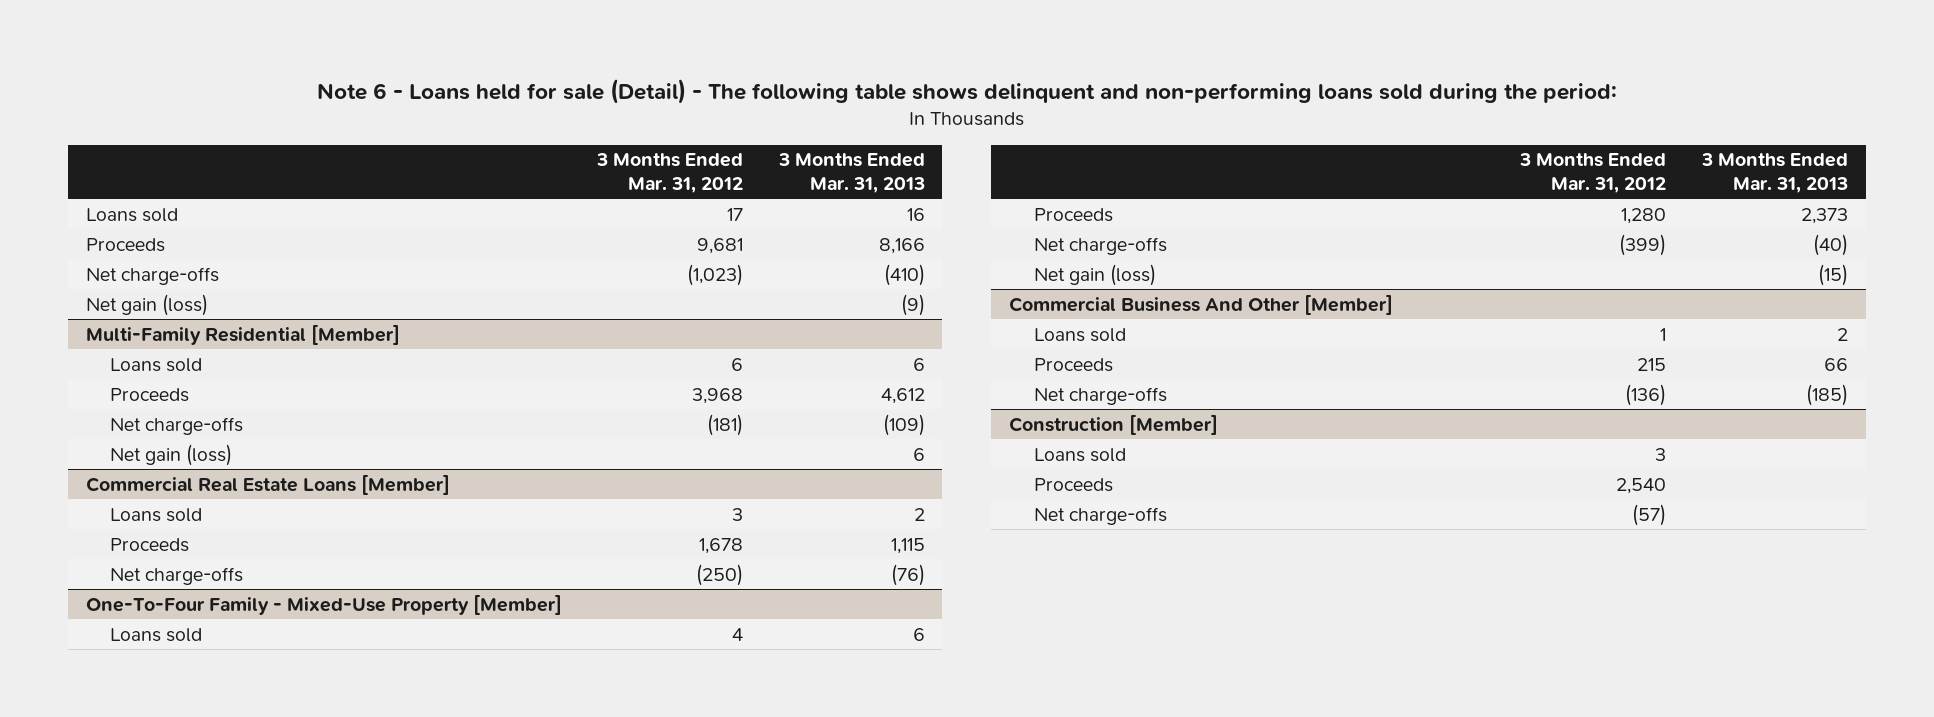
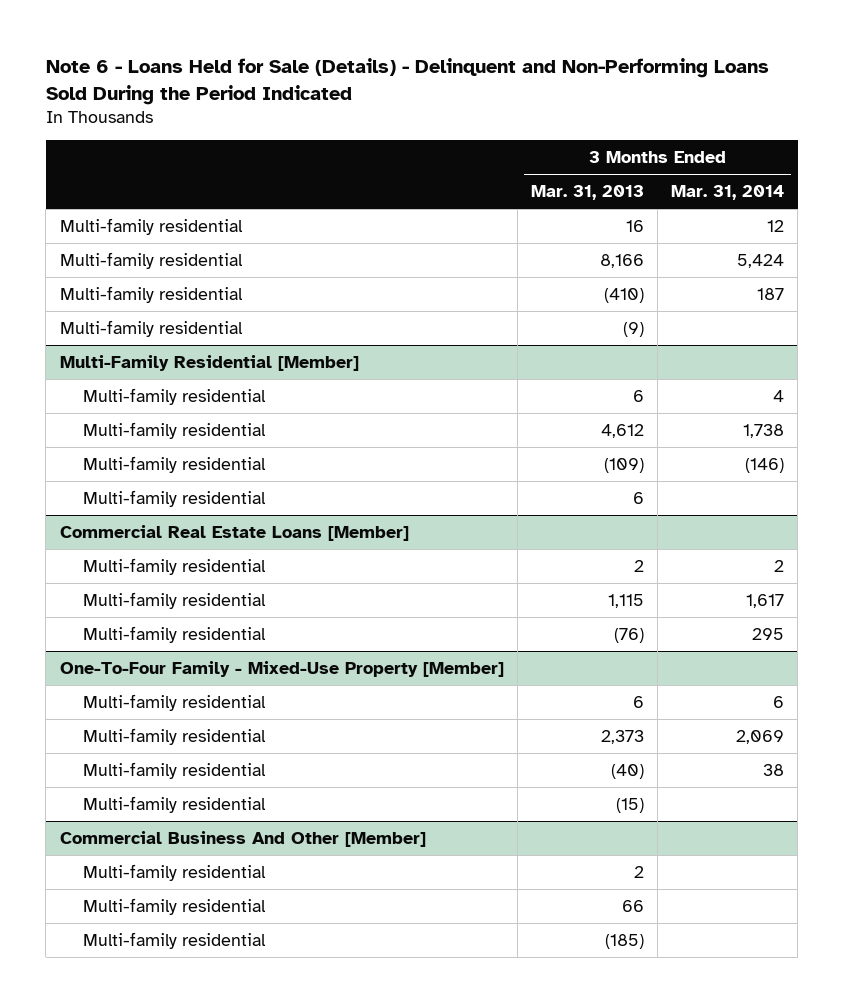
- Note 6 - Loans held for sale (Detail) - The following table shows delinquent and non-performing loans sold during the period:
+ Note 6 - Loans Held for Sale (Details) - Delinquent and Non-Performing Loans Sold During the Period Indicated
- | 3 Months Ended Mar. 31, 2012 | 3 Months Ended Mar. 31, 2013
+ | 3 Months Ended Mar. 31, 2013 | 3 Months Ended Mar. 31, 2014
- Loans sold | 17 | 16
- Proceeds | 9,681 | 8,166
- Net charge-offs | (1,023) | (410)
- Net gain (loss) | | (9)
+ Multi-family residential | 16 | 12
+ Multi-family residential | 8,166 | 5,424
+ Multi-family residential | (410) | 187
+ Multi-family residential | (9) |
@ Multi-Family Residential [Member]
- Loans sold | 6 | 6
- Proceeds | 3,968 | 4,612
- Net charge-offs | (181) | (109)
- Net gain (loss) | | 6
+ Multi-family residential | 6 | 4
+ Multi-family residential | 4,612 | 1,738
+ Multi-family residential | (109) | (146)
+ Multi-family residential | 6 |
@ Commercial Real Estate Loans [Member]
- Loans sold | 3 | 2
- Proceeds | 1,678 | 1,115
- Net charge-offs | (250) | (76)
+ Multi-family residential | 2 | 2
+ Multi-family residential | 1,115 | 1,617
+ Multi-family residential | (76) | 295
@ One-To-Four Family - Mixed-Use Property [Member]
- Loans sold | 4 | 6
- Proceeds | 1,280 | 2,373
- Net charge-offs | (399) | (40)
- Net gain (loss) | | (15)
+ Multi-family residential | 6 | 6
+ Multi-family residential | 2,373 | 2,069
+ Multi-family residential | (40) | 38
+ Multi-family residential | (15) |
@ Commercial Business And Other [Member]
- Loans sold | 1 | 2
- Proceeds | 215 | 66
- Net charge-offs | (136) | (185)
- Construction [Member]
- Loans sold | 3 |
- Proceeds | 2,540 |
- Net charge-offs | (57) |
@ Commercial Business And Other [Member]
+ Multi-family residential | 2 |
+ Multi-family residential | 66 |
+ Multi-family residential | (185) |

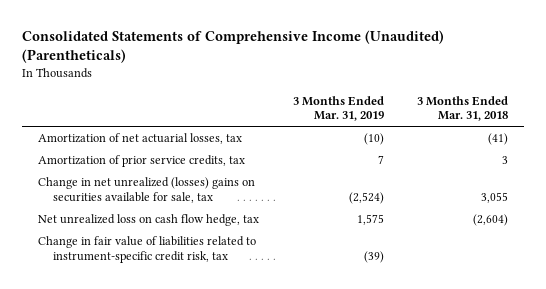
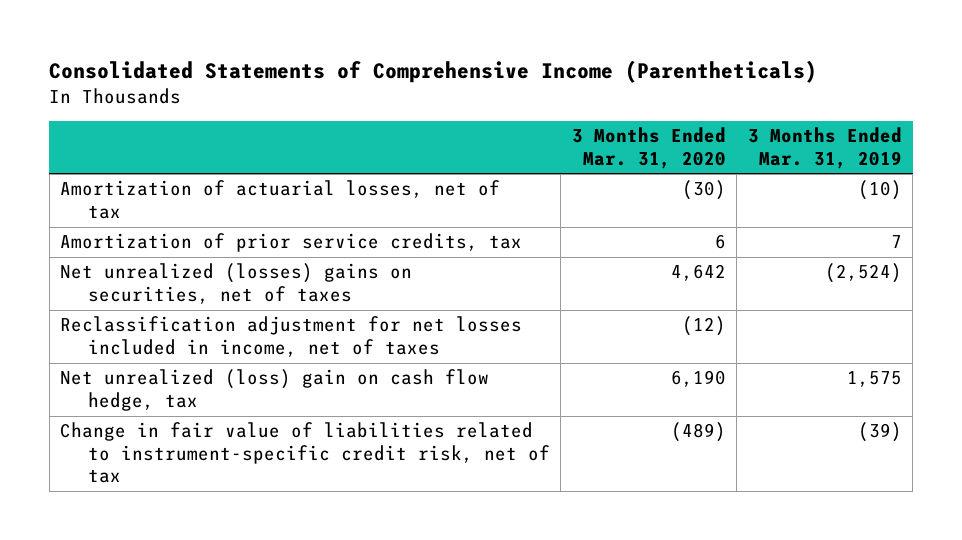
- Consolidated Statements of Comprehensive Income (Unaudited) (Parentheticals)
+ Consolidated Statements of Comprehensive Income (Parentheticals)
- | 3 Months Ended Mar. 31, 2019 | 3 Months Ended Mar. 31, 2018
+ | 3 Months Ended Mar. 31, 2020 | 3 Months Ended Mar. 31, 2019
- Amortization of net actuarial losses, tax | (10) | (41)
+ Amortization of actuarial losses, net of tax | (30) | (10)
- Change in net unrealized (losses) gains on securities available for sale, tax | (2,524) | 3,055
- Net unrealized loss on cash flow hedge, tax | 1,575 | (2,604)
- Change in fair value of liabilities related to instrument-specific credit risk, tax | (39) |
+ Net unrealized (losses) gains on securities, net of taxes | 4,642 | (2,524)
+ Reclassification adjustment for net losses included in income, net of taxes | (12) |
+ Net unrealized (loss) gain on cash flow hedge, tax | 6,190 | 1,575
+ Change in fair value of liabilities related to instrument-specific credit risk, net of tax | (489) | (39)

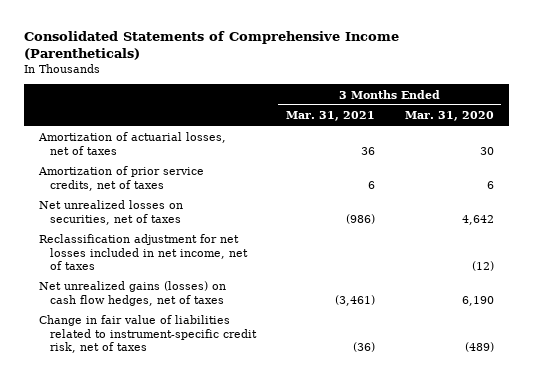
- | 3 Months Ended Mar. 31, 2020 | 3 Months Ended Mar. 31, 2019
+ | 3 Months Ended Mar. 31, 2021 | 3 Months Ended Mar. 31, 2020
- Amortization of actuarial losses, net of tax | (30) | (10)
- Amortization of prior service credits, tax | 6 | 7
- Net unrealized (losses) gains on securities, net of taxes | 4,642 | (2,524)
- Reclassification adjustment for net losses included in income, net of taxes | (12) |
- Net unrealized (loss) gain on cash flow hedge, tax | 6,190 | 1,575
- Change in fair value of liabilities related to instrument-specific credit risk, net of tax | (489) | (39)
+ Amortization of actuarial losses, net of taxes | 36 | 30
+ Amortization of prior service credits, net of taxes | 6 | 6
+ Net unrealized losses on securities, net of taxes | (986) | 4,642
+ Reclassification adjustment for net losses included in net income, net of taxes | | (12)
+ Net unrealized gains (losses) on cash flow hedges, net of taxes | (3,461) | 6,190
+ Change in fair value of liabilities related to instrument-specific credit risk, net of taxes | (36) | (489)

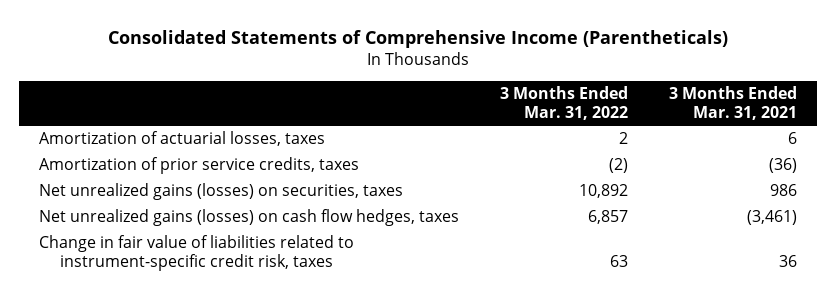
- | 3 Months Ended Mar. 31, 2021 | 3 Months Ended Mar. 31, 2020
+ | 3 Months Ended Mar. 31, 2022 | 3 Months Ended Mar. 31, 2021
- Amortization of actuarial losses, net of taxes | 36 | 30
- Amortization of prior service credits, net of taxes | 6 | 6
- Net unrealized losses on securities, net of taxes | (986) | 4,642
- Reclassification adjustment for net losses included in net income, net of taxes | | (12)
- Net unrealized gains (losses) on cash flow hedges, net of taxes | (3,461) | 6,190
- Change in fair value of liabilities related to instrument-specific credit risk, net of taxes | (36) | (489)
+ Amortization of actuarial losses, taxes | 2 | 6
+ Amortization of prior service credits, taxes | (2) | (36)
+ Net unrealized gains (losses) on securities, taxes | 10,892 | 986
+ Net unrealized gains (losses) on cash flow hedges, taxes | 6,857 | (3,461)
+ Change in fair value of liabilities related to instrument-specific credit risk, taxes | 63 | 36

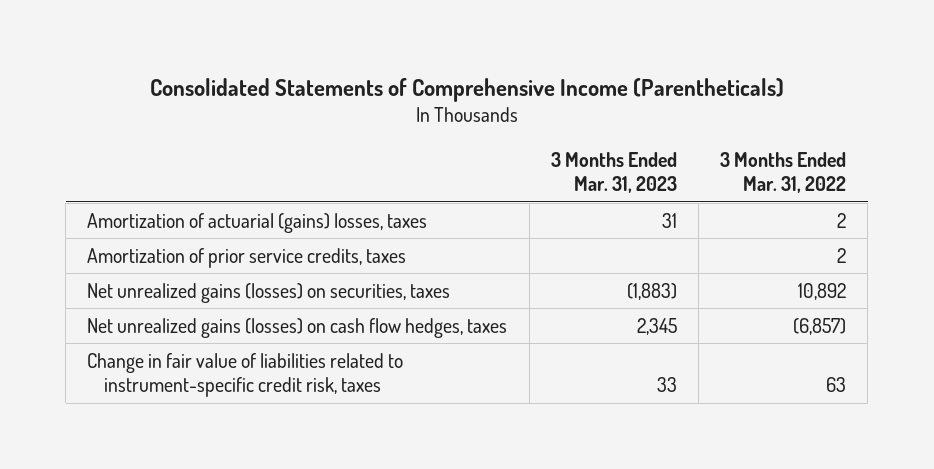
- | 3 Months Ended Mar. 31, 2022 | 3 Months Ended Mar. 31, 2021
+ | 3 Months Ended Mar. 31, 2023 | 3 Months Ended Mar. 31, 2022
- Amortization of actuarial losses, taxes | 2 | 6
- Amortization of prior service credits, taxes | (2) | (36)
+ Amortization of actuarial (gains) losses, taxes | 31 | 2
+ Amortization of prior service credits, taxes | | 2
- Net unrealized gains (losses) on cash flow hedges, taxes | 6,857 | (3,461)
+ Net unrealized gains (losses) on cash flow hedges, taxes | 2,345 | (6,857)

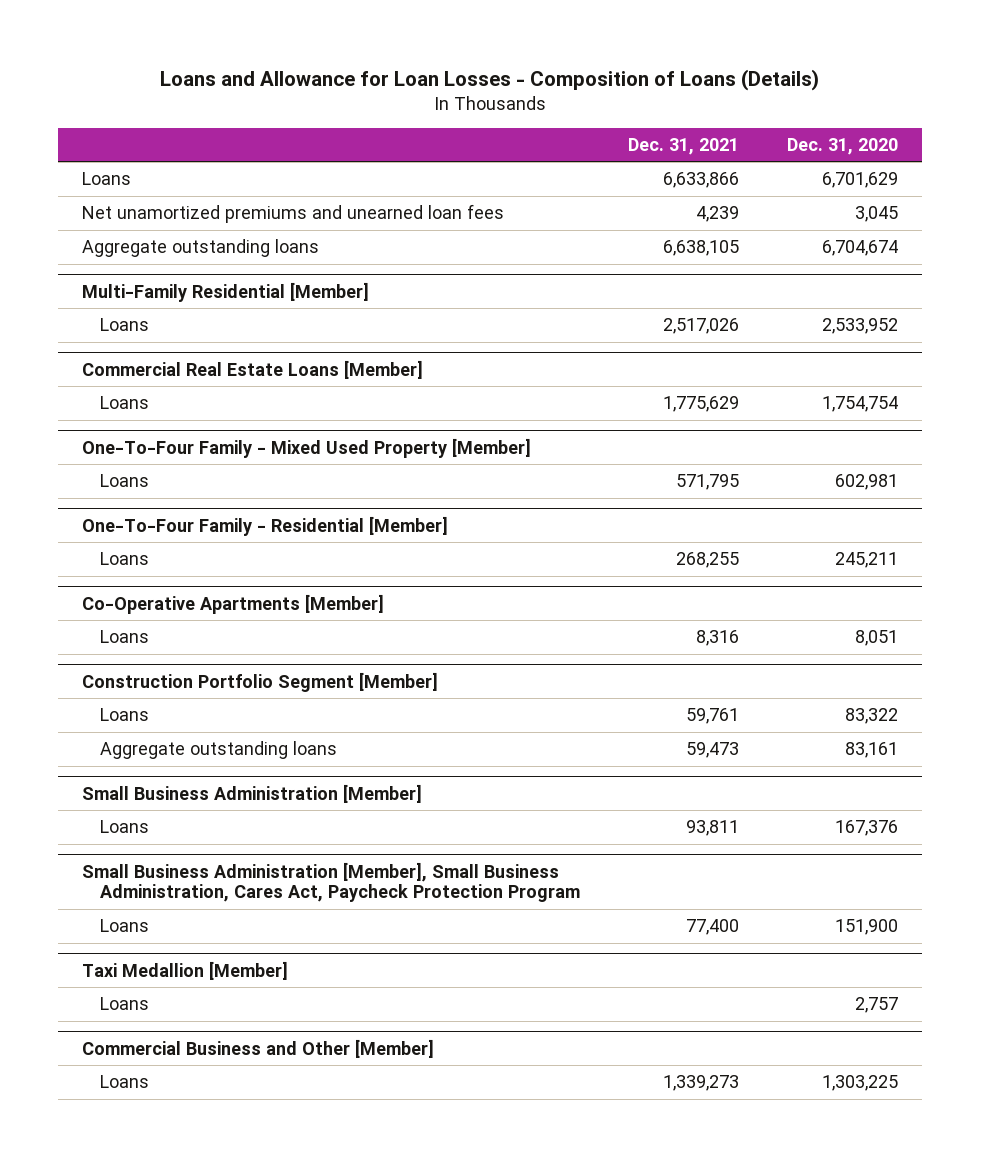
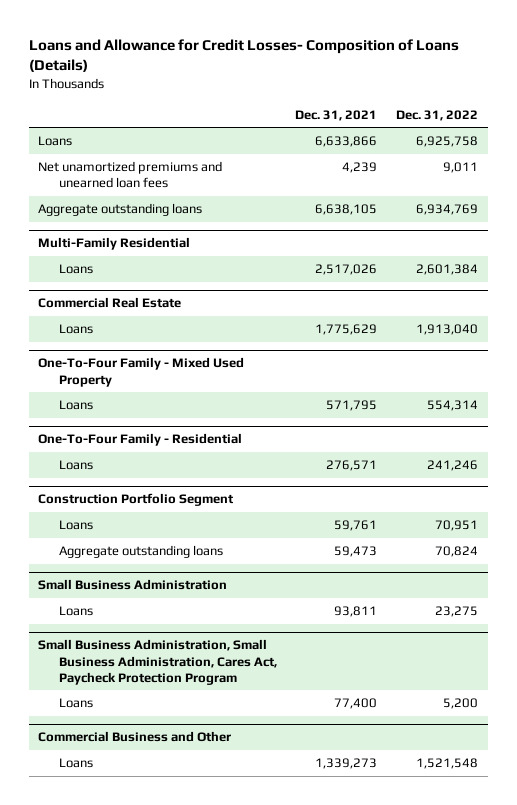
- Loans and Allowance for Loan Losses - Composition of Loans (Details)
+ Loans and Allowance for Credit Losses- Composition of Loans (Details)
- | Dec. 31, 2021 | Dec. 31, 2020
+ | Dec. 31, 2021 | Dec. 31, 2022
- Multi-Family Residential [Member]
+ Multi-Family Residential
- Commercial Real Estate Loans [Member]
+ Commercial Real Estate
- One-To-Four Family - Mixed Used Property [Member]
+ One-To-Four Family - Mixed Used Property
- One-To-Four Family - Residential [Member]
- Loans | 268,255 | 245,211
- Co-Operative Apartments [Member]
- Loans | 8,316 | 8,051
- Construction Portfolio Segment [Member]
+ One-To-Four Family - Residential
+ Loans | 276,571 | 241,246
+ Construction Portfolio Segment
- Small Business Administration [Member]
+ Small Business Administration
- Small Business Administration [Member], Small Business Administration, Cares Act, Paycheck Protection Program
+ Small Business Administration, Small Business Administration, Cares Act, Paycheck Protection Program
- Taxi Medallion [Member]
- Loans | | 2,757
- Commercial Business and Other [Member]
+ Commercial Business and Other

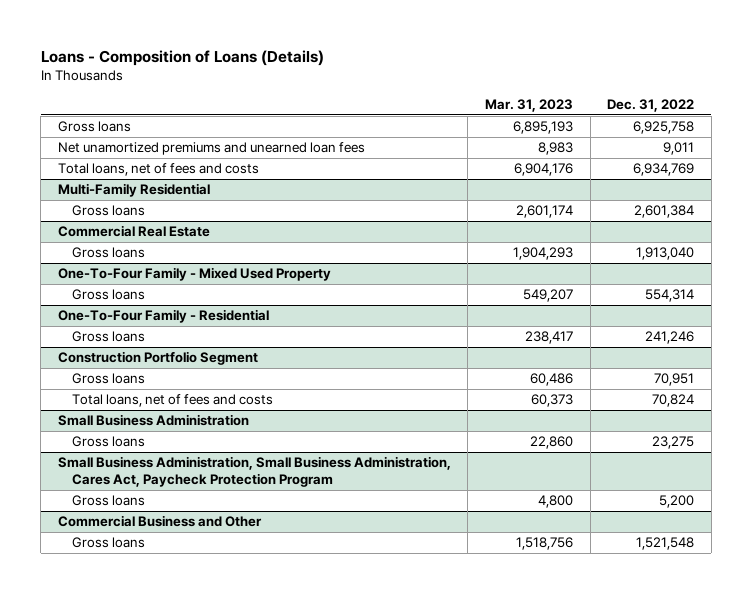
- Loans and Allowance for Credit Losses- Composition of Loans (Details)
+ Loans - Composition of Loans (Details)
- | Dec. 31, 2021 | Dec. 31, 2022
+ | Mar. 31, 2023 | Dec. 31, 2022
- Loans | 6,633,866 | 6,925,758
+ Gross loans | 6,895,193 | 6,925,758
- Aggregate outstanding loans | 6,638,105 | 6,934,769
+ Total loans, net of fees and costs | 6,904,176 | 6,934,769
@ Multi-Family Residential
- Loans | 2,517,026 | 2,601,384
+ Gross loans | 2,601,174 | 2,601,384
@ Commercial Real Estate
- Loans | 1,775,629 | 1,913,040
+ Gross loans | 1,904,293 | 1,913,040
@ One-To-Four Family - Mixed Used Property
- Loans | 571,795 | 554,314
+ Gross loans | 549,207 | 554,314
@ One-To-Four Family - Residential
- Loans | 276,571 | 241,246
+ Gross loans | 238,417 | 241,246
@ Construction Portfolio Segment
- Loans | 59,761 | 70,951
- Aggregate outstanding loans | 59,473 | 70,824
+ Gross loans | 60,486 | 70,951
+ Total loans, net of fees and costs | 60,373 | 70,824
@ Small Business Administration
- Loans | 93,811 | 23,275
+ Gross loans | 22,860 | 23,275
@ Small Business Administration, Small Business Administration, Cares Act, Paycheck Protection Program
- Loans | 77,400 | 5,200
+ Gross loans | 4,800 | 5,200
@ Commercial Business and Other
- Loans | 1,339,273 | 1,521,548
+ Gross loans | 1,518,756 | 1,521,548

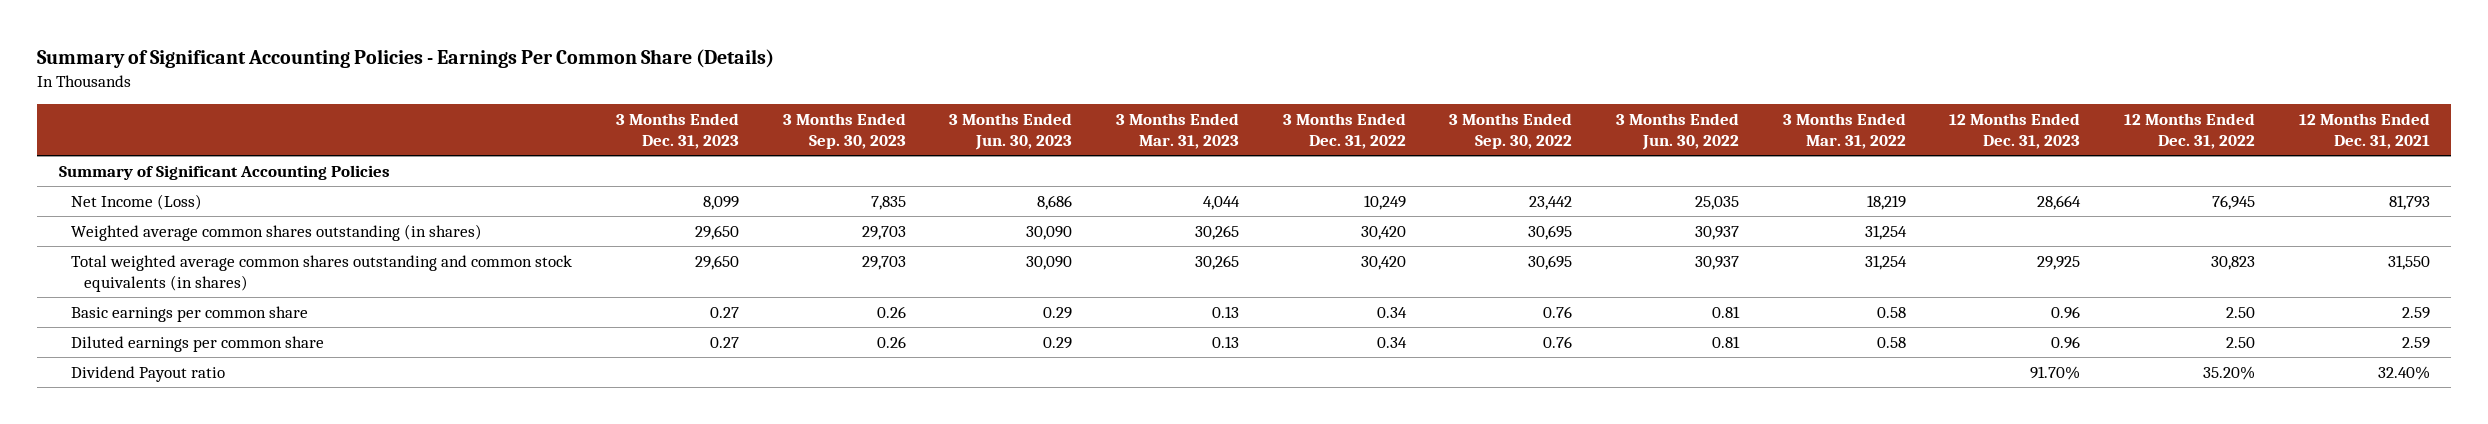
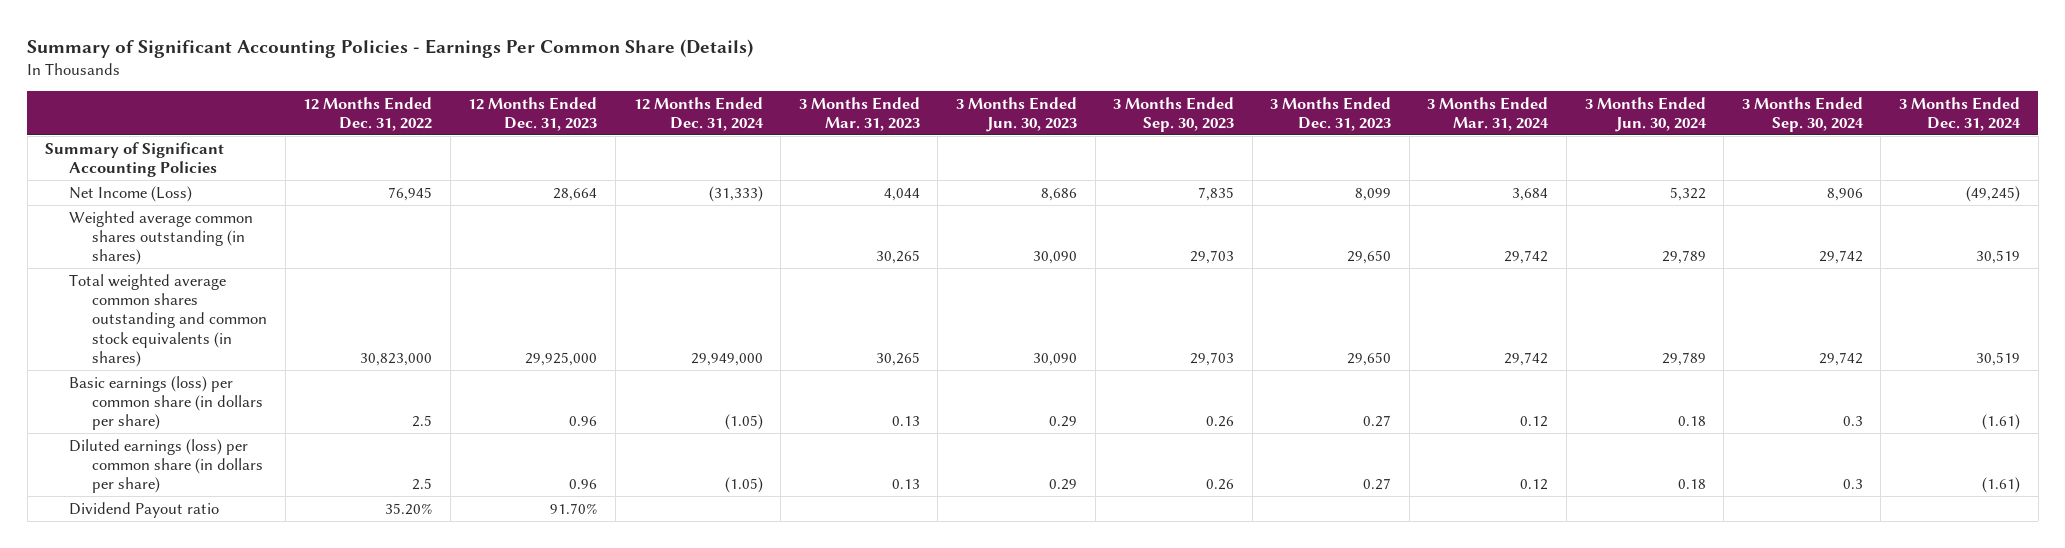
- | 3 Months Ended Dec. 31, 2023 | 3 Months Ended Sep. 30, 2023 | 3 Months Ended Jun. 30, 2023 | 3 Months Ended Mar. 31, 2023 | 3 Months Ended Dec. 31, 2022 | 3 Months Ended Sep. 30, 2022 | 3 Months Ended Jun. 30, 2022 | 3 Months Ended Mar. 31, 2022 | 12 Months Ended Dec. 31, 2023 | 12 Months Ended Dec. 31, 2022 | 12 Months Ended Dec. 31, 2021
+ | 12 Months Ended Dec. 31, 2022 | 12 Months Ended Dec. 31, 2023 | 12 Months Ended Dec. 31, 2024 | 3 Months Ended Mar. 31, 2023 | 3 Months Ended Jun. 30, 2023 | 3 Months Ended Sep. 30, 2023 | 3 Months Ended Dec. 31, 2023 | 3 Months Ended Mar. 31, 2024 | 3 Months Ended Jun. 30, 2024 | 3 Months Ended Sep. 30, 2024 | 3 Months Ended Dec. 31, 2024
- Total weighted average common shares outstanding and common stock equivalents (in shares) | 29,650 | 29,703 | 30,090 | 30,265 | 30,420 | 30,695 | 30,937 | 31,254 | 29,925 | 30,823 | 31,550
- Basic earnings per common share | 0.27 | 0.26 | 0.29 | 0.13 | 0.34 | 0.76 | 0.81 | 0.58 | 0.96 | 2.50 | 2.59
- Diluted earnings per common share | 0.27 | 0.26 | 0.29 | 0.13 | 0.34 | 0.76 | 0.81 | 0.58 | 0.96 | 2.50 | 2.59
+ Total weighted average common shares outstanding and common stock equivalents (in shares) | 30,823,000 | 29,925,000 | 29,949,000 | 30,265 | 30,090 | 29,703 | 29,650 | 29,742 | 29,789 | 29,742 | 30,519
+ Basic earnings (loss) per common share (in dollars per share) | 2.5 | 0.96 | (1.05) | 0.13 | 0.29 | 0.26 | 0.27 | 0.12 | 0.18 | 0.3 | (1.61)
+ Diluted earnings (loss) per common share (in dollars per share) | 2.5 | 0.96 | (1.05) | 0.13 | 0.29 | 0.26 | 0.27 | 0.12 | 0.18 | 0.3 | (1.61)

